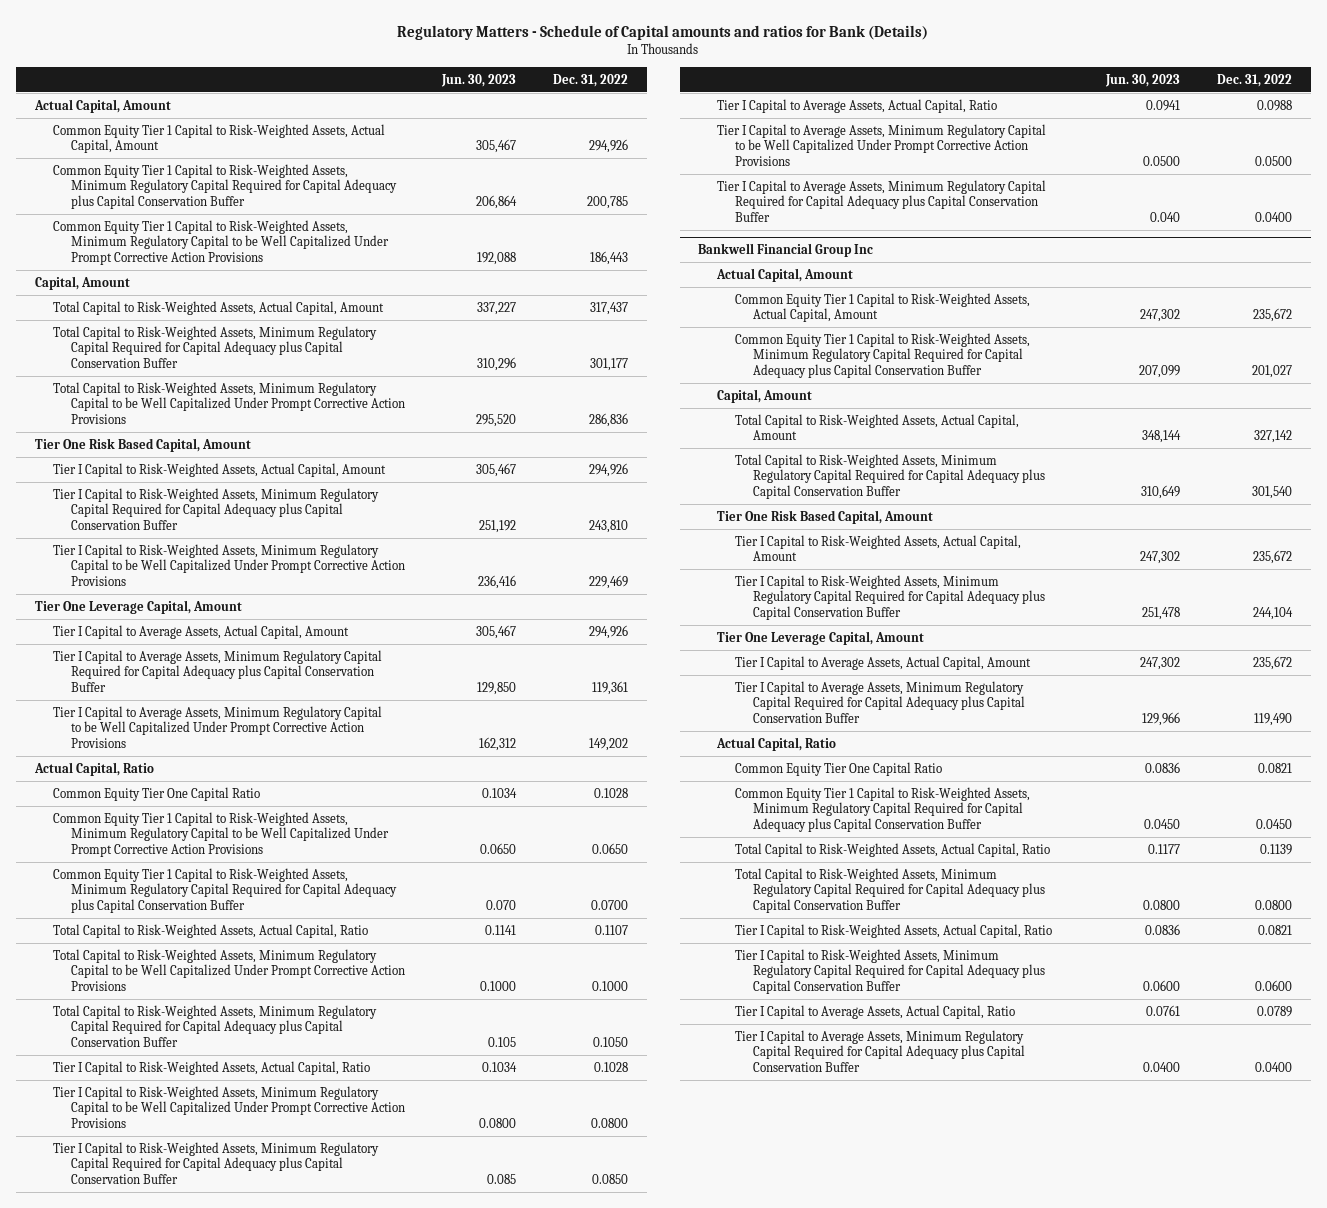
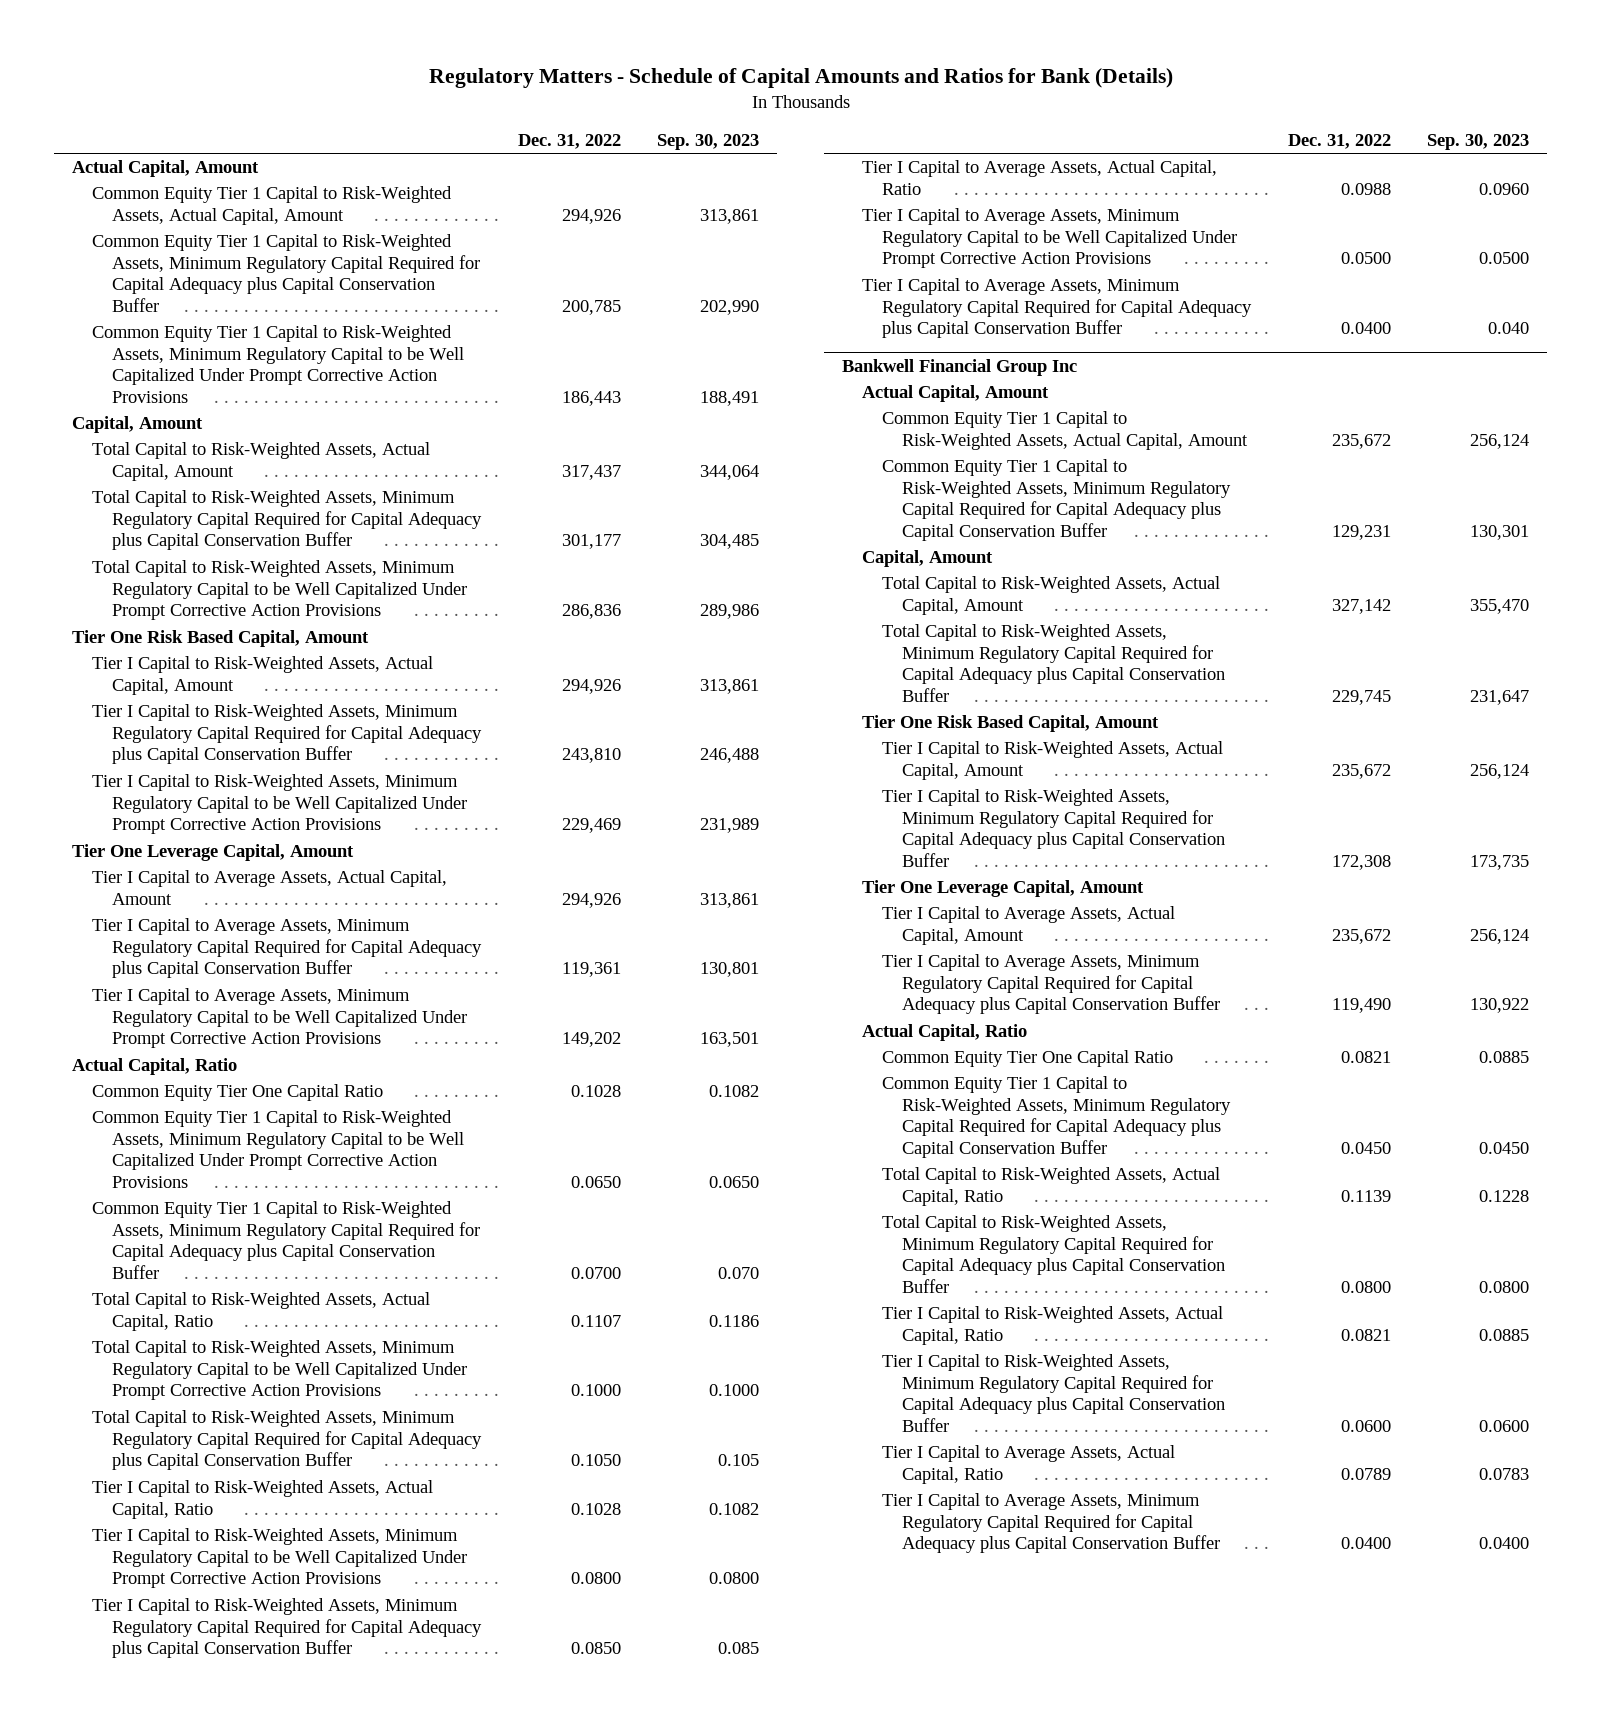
- Regulatory Matters - Schedule of Capital amounts and ratios for Bank (Details)
+ Regulatory Matters - Schedule of Capital Amounts and Ratios for Bank (Details)
- | Jun. 30, 2023 | Dec. 31, 2022
+ | Dec. 31, 2022 | Sep. 30, 2023
@ Bankwell Financial Group Inc
- Common Equity Tier 1 Capital to Risk-Weighted Assets, Minimum Regulatory Capital Required for Capital Adequacy plus Capital Conservation Buffer | 207,099 | 201,027
+ Common Equity Tier 1 Capital to Risk-Weighted Assets, Minimum Regulatory Capital Required for Capital Adequacy plus Capital Conservation Buffer | 129,231 | 130,301
- Total Capital to Risk-Weighted Assets, Minimum Regulatory Capital Required for Capital Adequacy plus Capital Conservation Buffer | 310,649 | 301,540
+ Total Capital to Risk-Weighted Assets, Minimum Regulatory Capital Required for Capital Adequacy plus Capital Conservation Buffer | 229,745 | 231,647
- Tier I Capital to Risk-Weighted Assets, Minimum Regulatory Capital Required for Capital Adequacy plus Capital Conservation Buffer | 251,478 | 244,104
+ Tier I Capital to Risk-Weighted Assets, Minimum Regulatory Capital Required for Capital Adequacy plus Capital Conservation Buffer | 172,308 | 173,735

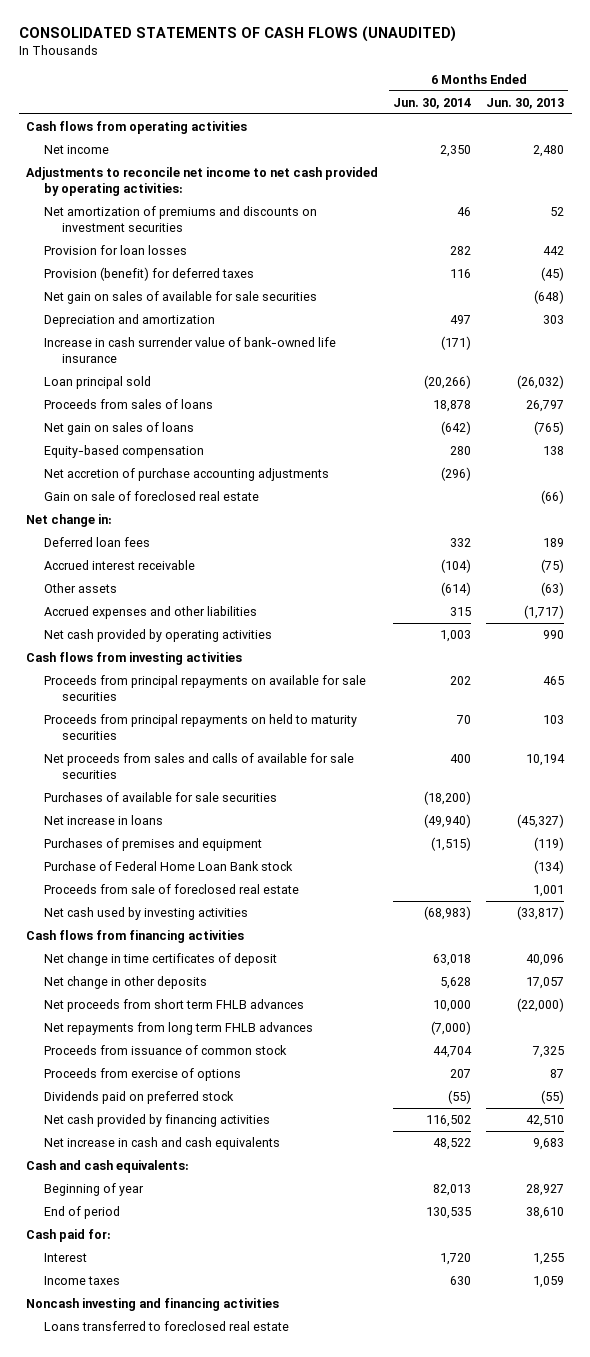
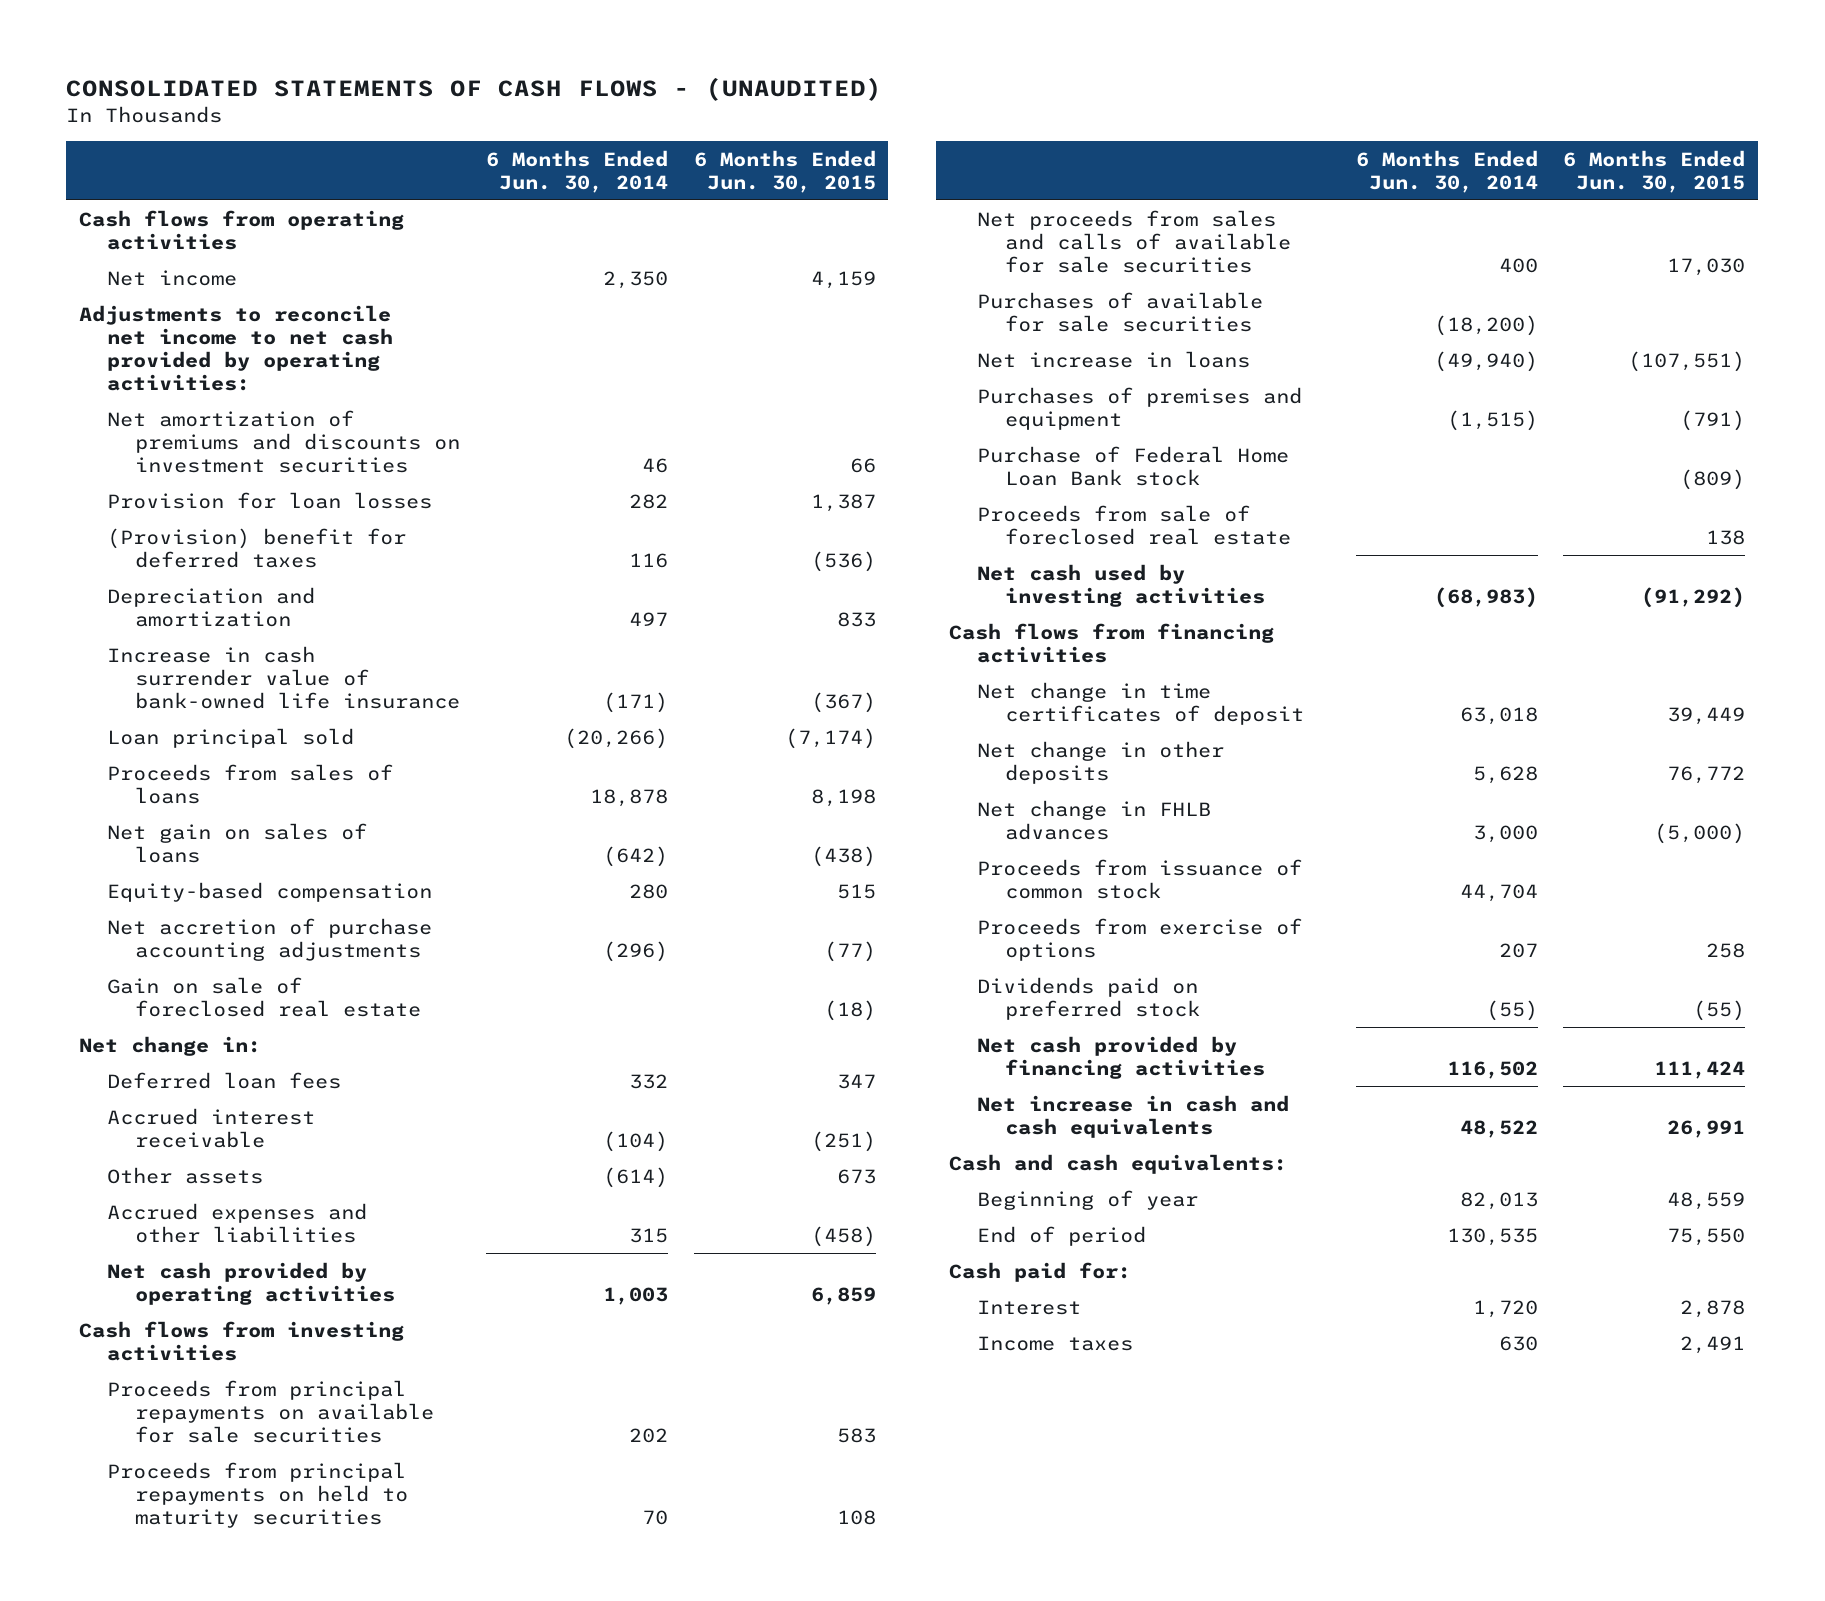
- CONSOLIDATED STATEMENTS OF CASH FLOWS (UNAUDITED)
+ CONSOLIDATED STATEMENTS OF CASH FLOWS - (UNAUDITED)
- | 6 Months Ended Jun. 30, 2014 | 6 Months Ended Jun. 30, 2013
+ | 6 Months Ended Jun. 30, 2014 | 6 Months Ended Jun. 30, 2015
- Provision (benefit) for deferred taxes | 116 | (45)
- Net gain on sales of available for sale securities | | (648)
+ (Provision) benefit for deferred taxes | 116 | (536)
- Net proceeds from short term FHLB advances | 10,000 | (22,000)
- Net repayments from long term FHLB advances | (7,000) |
+ Net change in FHLB advances | 3,000 | (5,000)
- Noncash investing and financing activities
- Loans transferred to foreclosed real estate

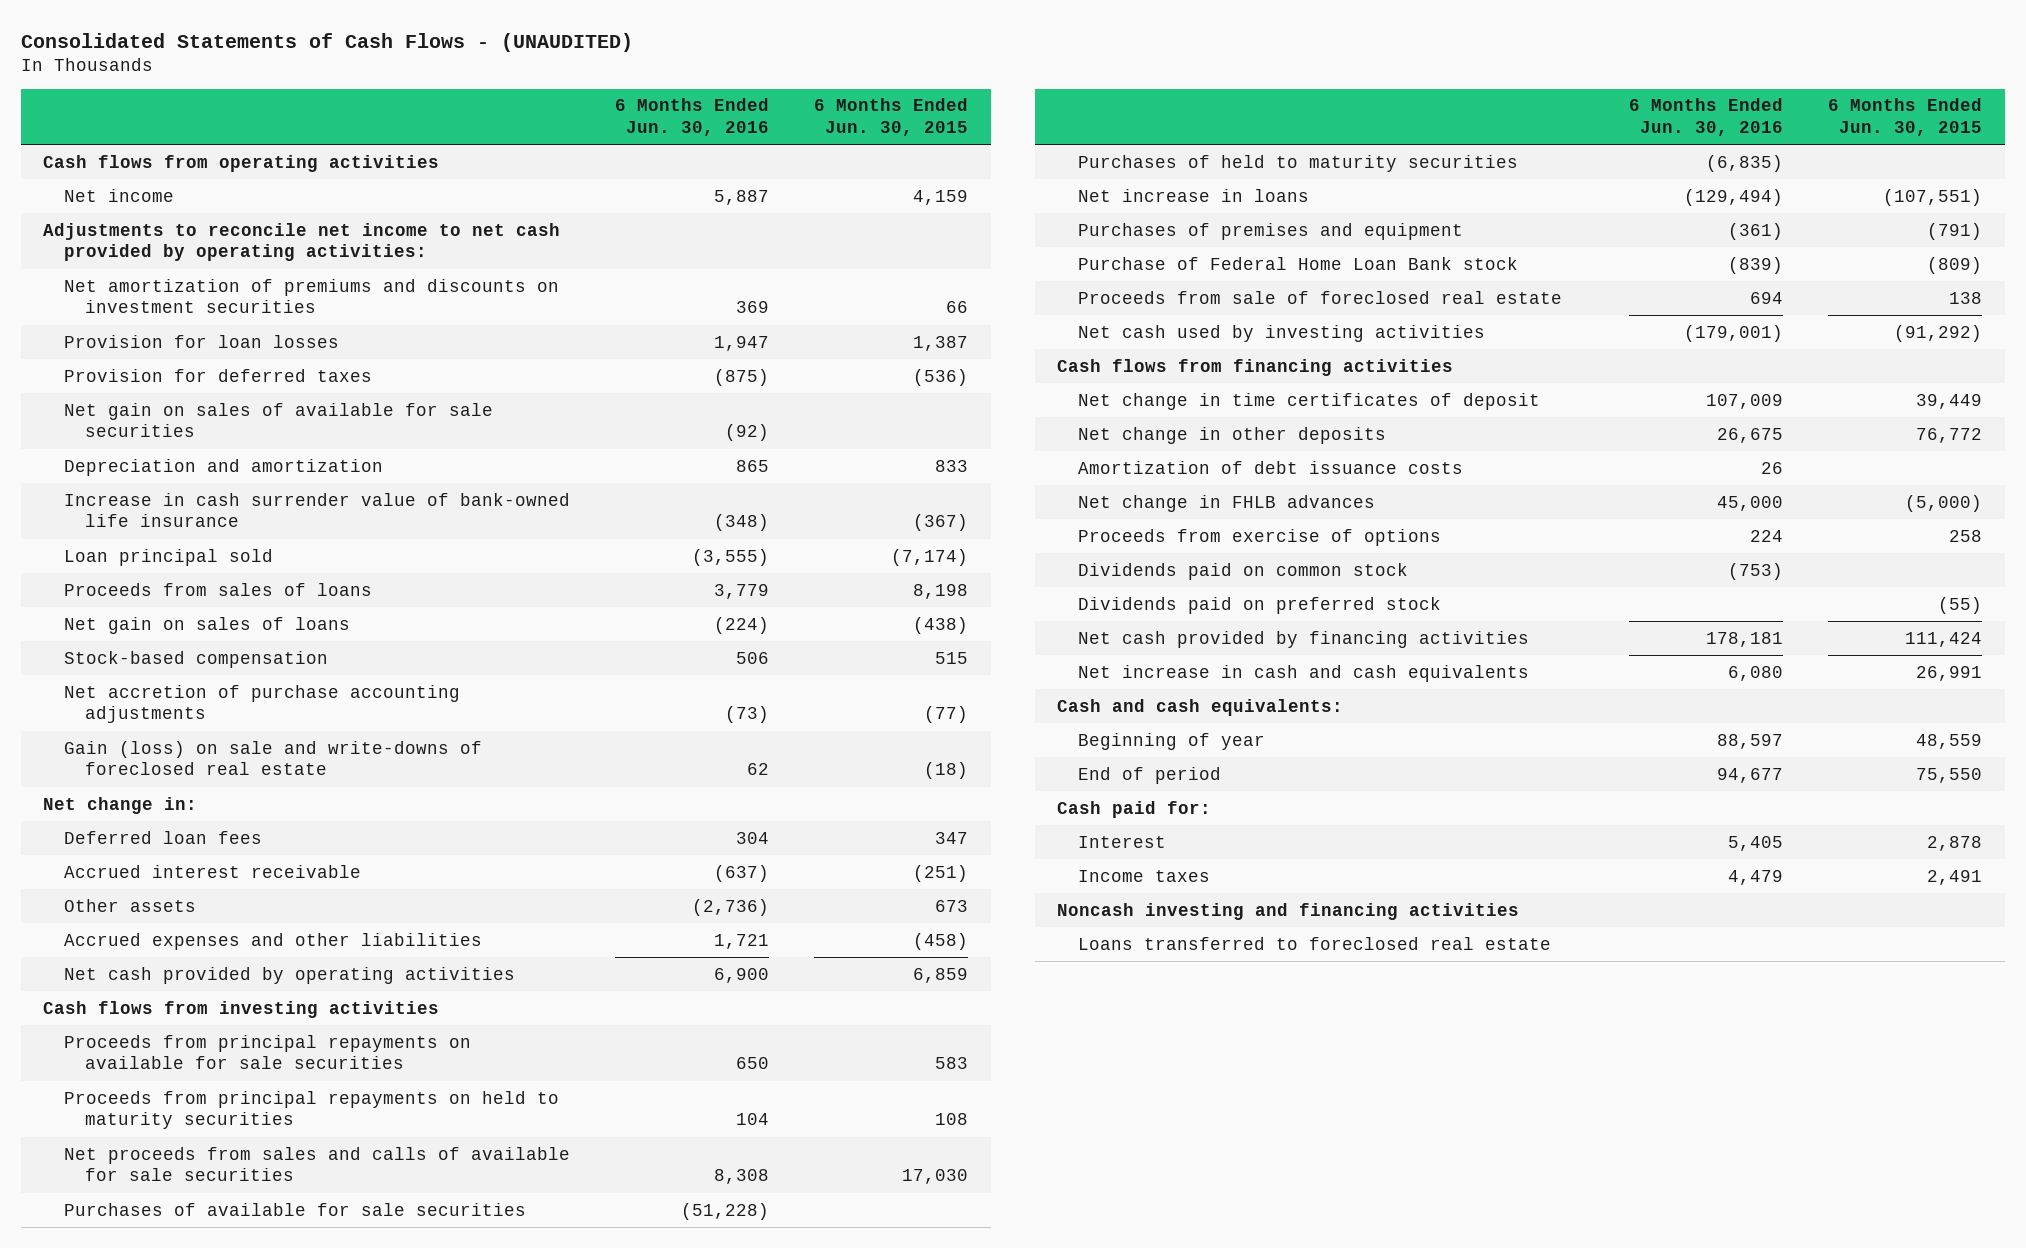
- CONSOLIDATED STATEMENTS OF CASH FLOWS - (UNAUDITED)
+ Consolidated Statements of Cash Flows - (UNAUDITED)
- | 6 Months Ended Jun. 30, 2014 | 6 Months Ended Jun. 30, 2015
+ | 6 Months Ended Jun. 30, 2016 | 6 Months Ended Jun. 30, 2015
- (Provision) benefit for deferred taxes | 116 | (536)
+ Provision for deferred taxes | (875) | (536)
+ Net gain on sales of available for sale securities | (92) |
- Equity-based compensation | 280 | 515
+ Stock-based compensation | 506 | 515
- Gain on sale of foreclosed real estate | | (18)
+ Gain (loss) on sale and write-downs of foreclosed real estate | 62 | (18)
+ Purchases of held to maturity securities | (6,835) |
+ Amortization of debt issuance costs | 26 |
- Proceeds from issuance of common stock | 44,704 |
+ Dividends paid on common stock | (753) |
+ Noncash investing and financing activities
+ Loans transferred to foreclosed real estate

